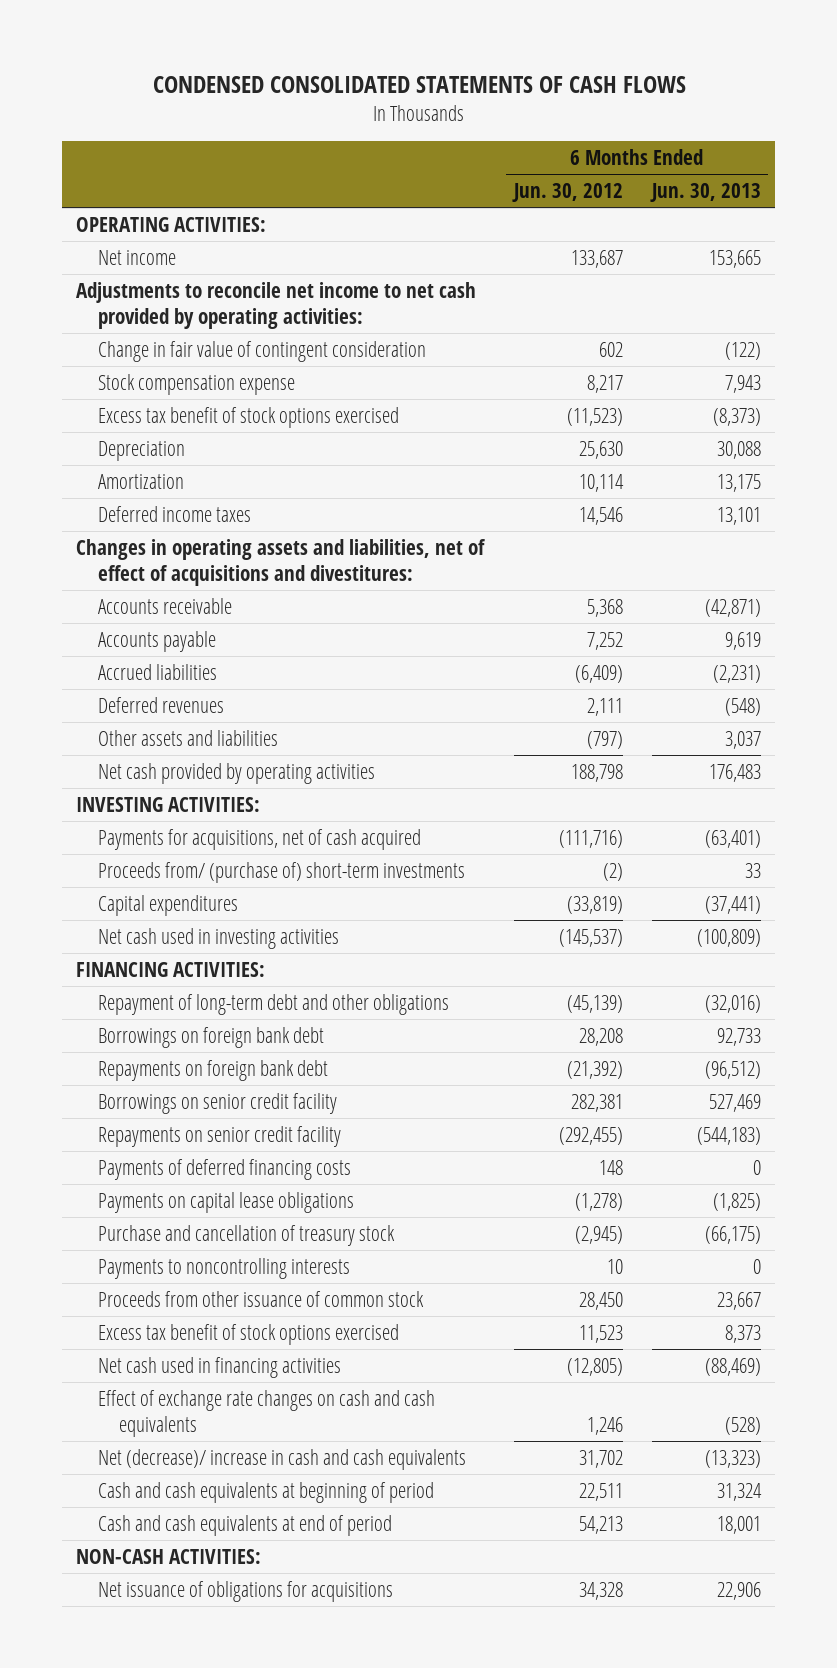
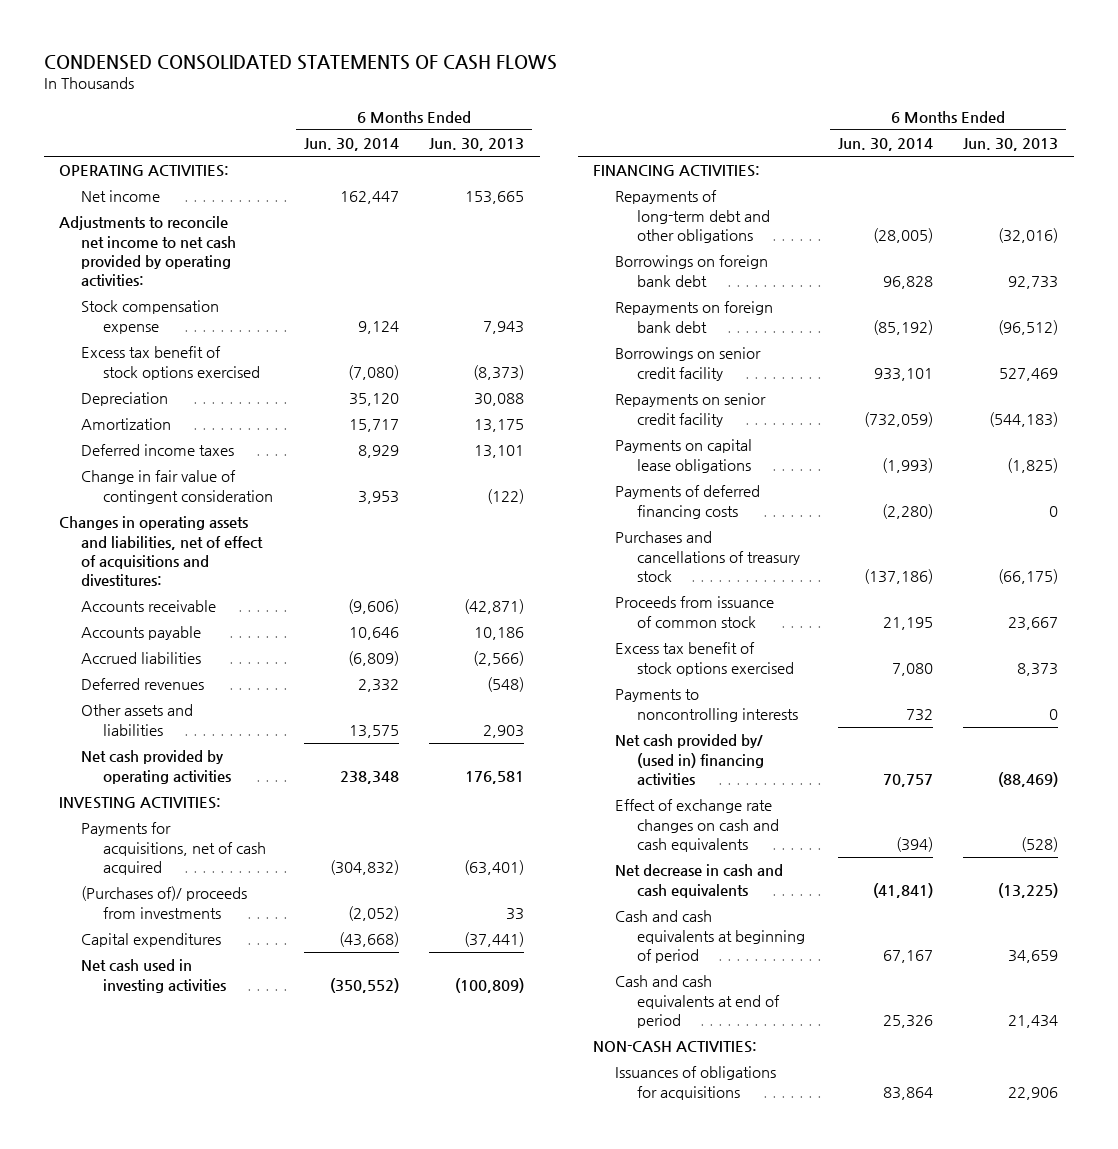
- | 6 Months Ended Jun. 30, 2012 | 6 Months Ended Jun. 30, 2013
+ | 6 Months Ended Jun. 30, 2014 | 6 Months Ended Jun. 30, 2013
moved down: Change in fair value of contingent consideration | 3,953 | (122)
- Accounts payable | 7,252 | 9,619
- Accrued liabilities | (6,409) | (2,231)
+ Accounts payable | 10,646 | 10,186
+ Accrued liabilities | (6,809) | (2,566)
- Other assets and liabilities | (797) | 3,037
- Net cash provided by operating activities | 188,798 | 176,483
+ Other assets and liabilities | 13,575 | 2,903
+ Net cash provided by operating activities | 238,348 | 176,581
- Proceeds from/ (purchase of) short-term investments | (2) | 33
+ (Purchases of)/ proceeds from investments | (2,052) | 33
- Repayment of long-term debt and other obligations | (45,139) | (32,016)
+ Repayments of long-term debt and other obligations | (28,005) | (32,016)
- Purchase and cancellation of treasury stock | (2,945) | (66,175)
- Proceeds from other issuance of common stock | 28,450 | 23,667
moved down: Payments of deferred financing costs | (2,280) | 0
+ Purchases and cancellations of treasury stock | (137,186) | (66,175)
+ Proceeds from issuance of common stock | 21,195 | 23,667
- Net cash used in financing activities | (12,805) | (88,469)
moved down: Payments to noncontrolling interests | 732 | 0
+ Net cash provided by/ (used in) financing activities | 70,757 | (88,469)
- Net (decrease)/ increase in cash and cash equivalents | 31,702 | (13,323)
- Cash and cash equivalents at beginning of period | 22,511 | 31,324
- Cash and cash equivalents at end of period | 54,213 | 18,001
+ Net decrease in cash and cash equivalents | (41,841) | (13,225)
+ Cash and cash equivalents at beginning of period | 67,167 | 34,659
+ Cash and cash equivalents at end of period | 25,326 | 21,434
- Net issuance of obligations for acquisitions | 34,328 | 22,906
+ Issuances of obligations for acquisitions | 83,864 | 22,906

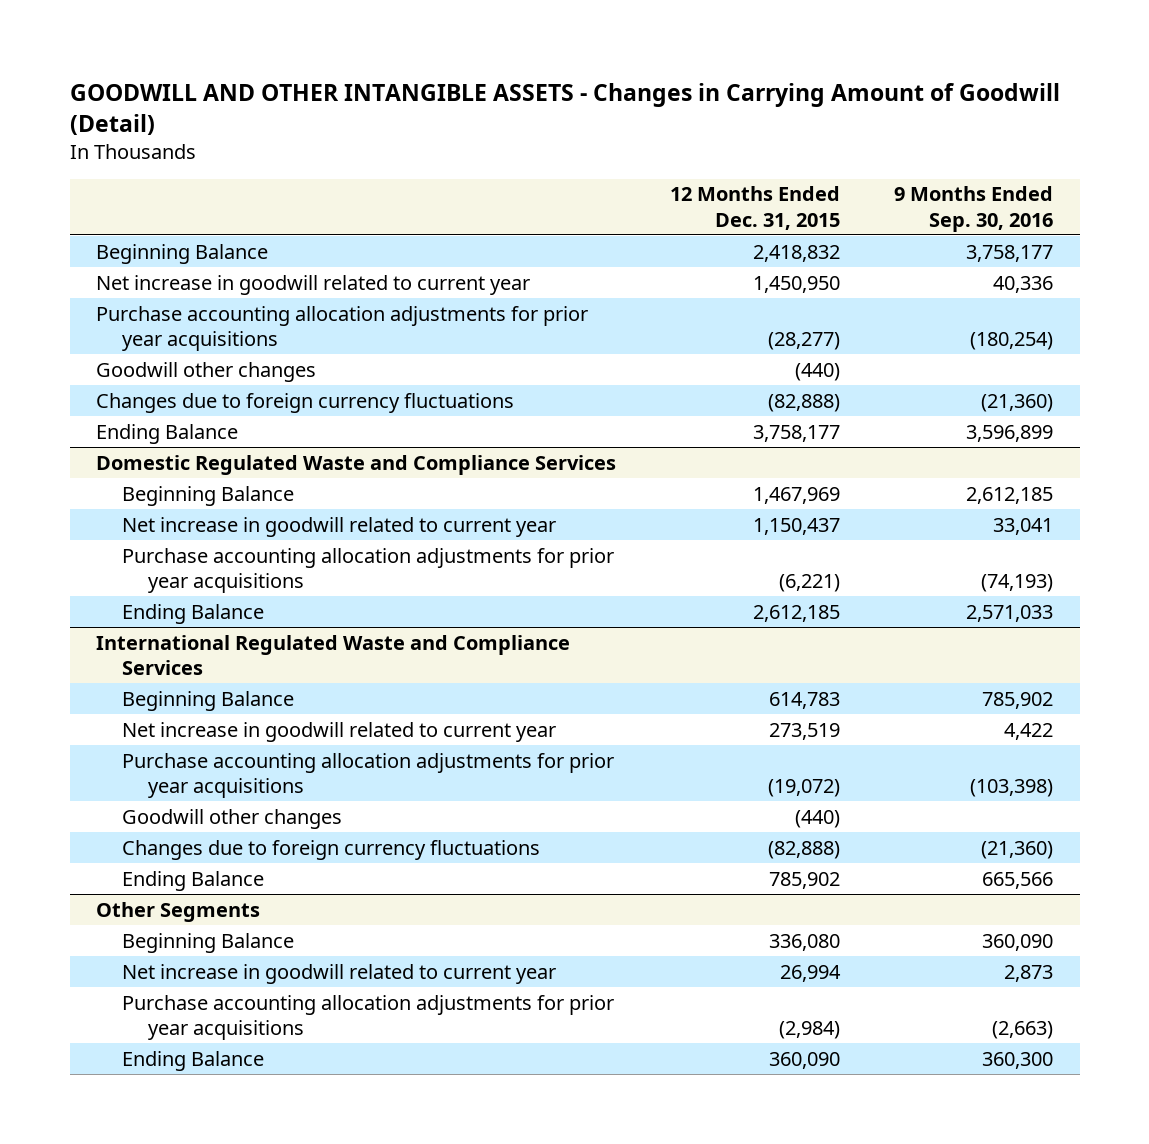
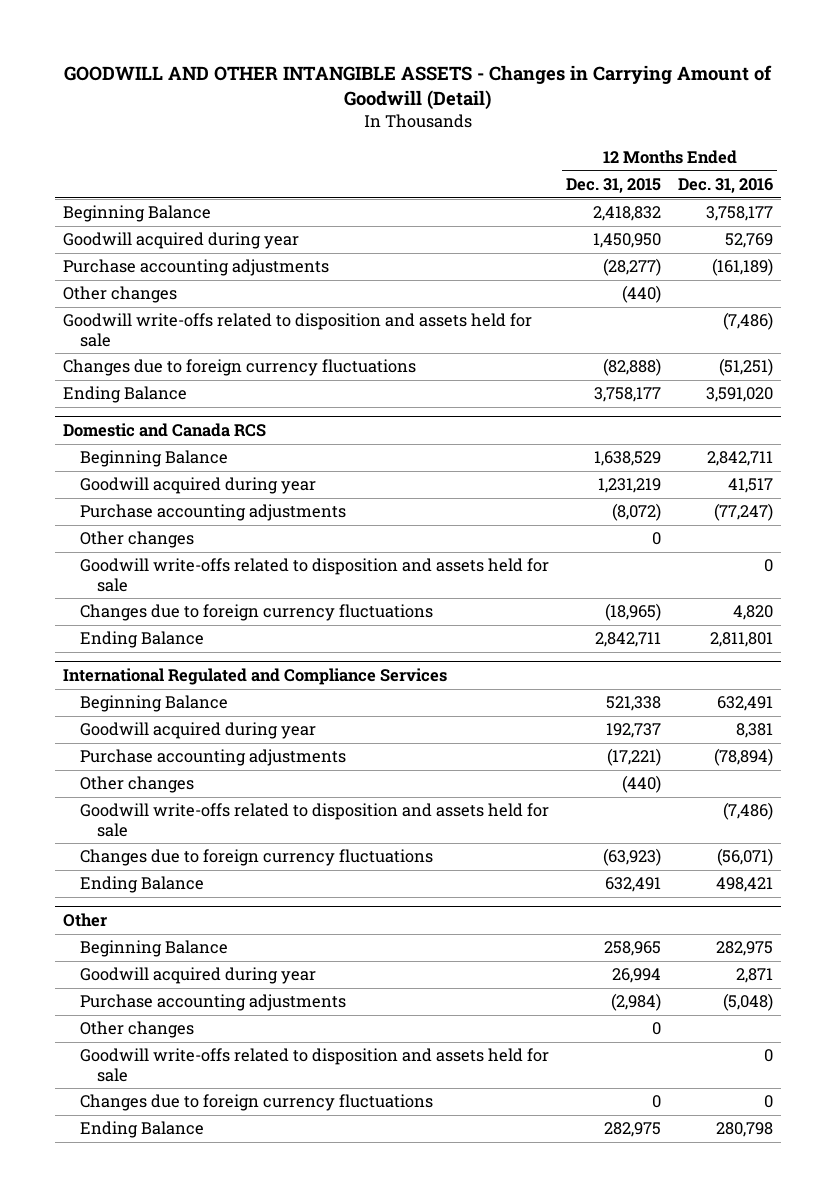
- | 12 Months Ended Dec. 31, 2015 | 9 Months Ended Sep. 30, 2016
+ | 12 Months Ended Dec. 31, 2015 | 12 Months Ended Dec. 31, 2016
- Net increase in goodwill related to current year | 1,450,950 | 40,336
- Purchase accounting allocation adjustments for prior year acquisitions | (28,277) | (180,254)
- Goodwill other changes | (440) |
+ Goodwill acquired during year | 1,450,950 | 52,769
+ Purchase accounting adjustments | (28,277) | (161,189)
+ Other changes | (440) |
+ Goodwill write-offs related to disposition and assets held for sale | | (7,486)
- Domestic Regulated Waste and Compliance Services
- Beginning Balance | 1,467,969 | 2,612,185
- Net increase in goodwill related to current year | 1,150,437 | 33,041
- Purchase accounting allocation adjustments for prior year acquisitions | (6,221) | (74,193)
- Ending Balance | 2,612,185 | 2,571,033
- International Regulated Waste and Compliance Services
- Beginning Balance | 614,783 | 785,902
- Net increase in goodwill related to current year | 273,519 | 4,422
- Purchase accounting allocation adjustments for prior year acquisitions | (19,072) | (103,398)
- Goodwill other changes | (440) |
- Changes due to foreign currency fluctuations | (82,888) | (21,360)
- Ending Balance | 785,902 | 665,566
- Other Segments
- Beginning Balance | 336,080 | 360,090
- Net increase in goodwill related to current year | 26,994 | 2,873
- Purchase accounting allocation adjustments for prior year acquisitions | (2,984) | (2,663)
- Ending Balance | 360,090 | 360,300
+ Domestic and Canada RCS
+ Beginning Balance | 1,638,529 | 2,842,711
+ Goodwill acquired during year | 1,231,219 | 41,517
+ Purchase accounting adjustments | (8,072) | (77,247)
+ Other changes | 0 |
+ Goodwill write-offs related to disposition and assets held for sale | | 0
+ Changes due to foreign currency fluctuations | (18,965) | 4,820
+ Ending Balance | 2,842,711 | 2,811,801
+ International Regulated and Compliance Services
+ Beginning Balance | 521,338 | 632,491
+ Goodwill acquired during year | 192,737 | 8,381
+ Purchase accounting adjustments | (17,221) | (78,894)
+ Other changes | (440) |
+ Goodwill write-offs related to disposition and assets held for sale | | (7,486)
+ Changes due to foreign currency fluctuations | (63,923) | (56,071)
+ Ending Balance | 632,491 | 498,421
+ Other
+ Beginning Balance | 258,965 | 282,975
+ Goodwill acquired during year | 26,994 | 2,871
+ Purchase accounting adjustments | (2,984) | (5,048)
+ Other changes | 0 |
+ Goodwill write-offs related to disposition and assets held for sale | | 0
+ Changes due to foreign currency fluctuations | 0 | 0
+ Ending Balance | 282,975 | 280,798

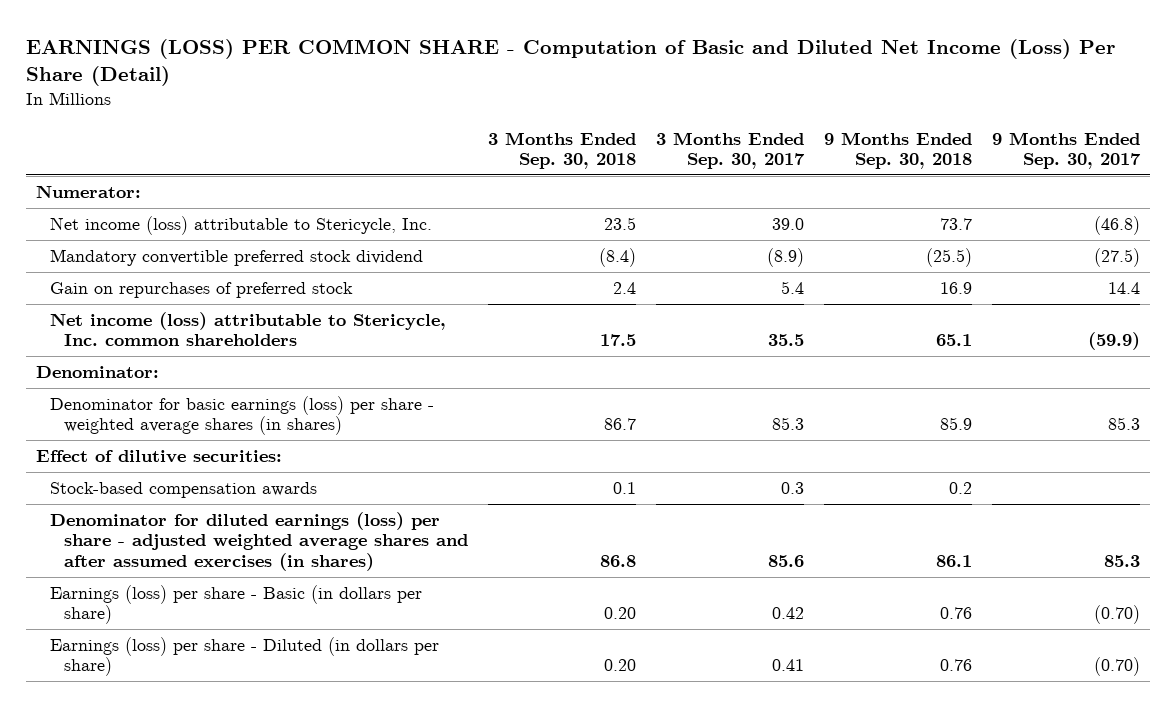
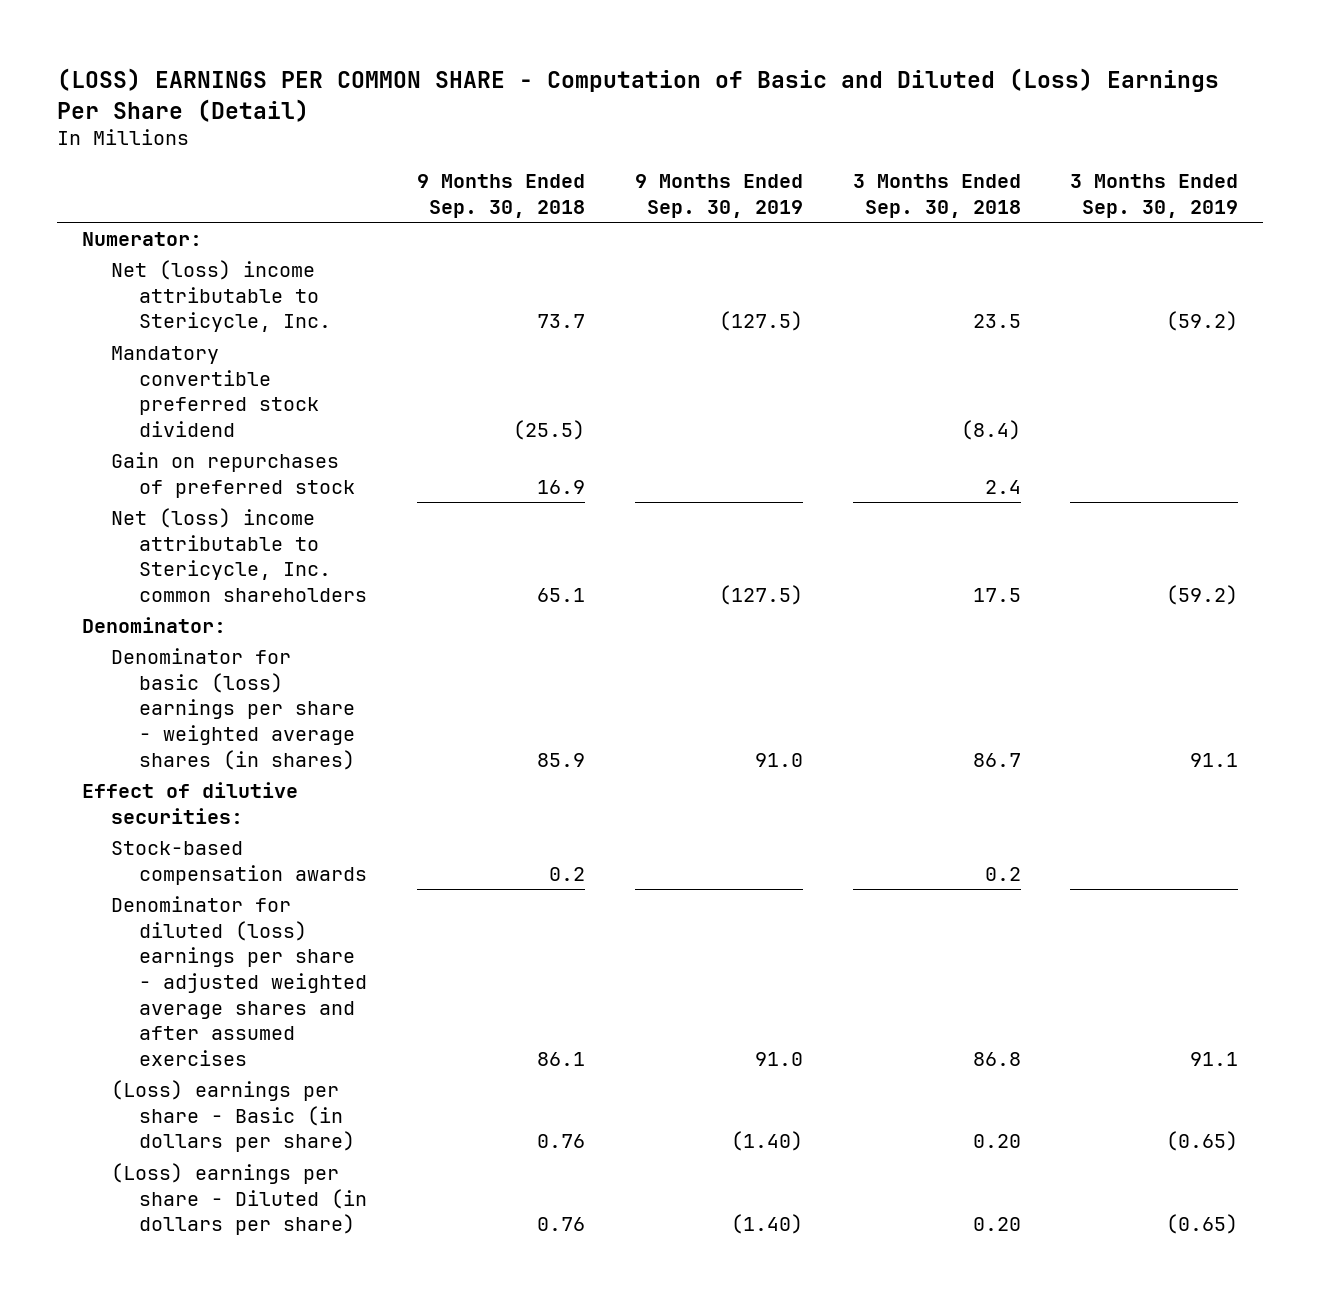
- EARNINGS (LOSS) PER COMMON SHARE - Computation of Basic and Diluted Net Income (Loss) Per Share (Detail)
+ (LOSS) EARNINGS PER COMMON SHARE - Computation of Basic and Diluted (Loss) Earnings Per Share (Detail)
- | 3 Months Ended Sep. 30, 2018 | 3 Months Ended Sep. 30, 2017 | 9 Months Ended Sep. 30, 2018 | 9 Months Ended Sep. 30, 2017
+ | 9 Months Ended Sep. 30, 2018 | 9 Months Ended Sep. 30, 2019 | 3 Months Ended Sep. 30, 2018 | 3 Months Ended Sep. 30, 2019
- Net income (loss) attributable to Stericycle, Inc. | 23.5 | 39.0 | 73.7 | (46.8)
+ Net (loss) income attributable to Stericycle, Inc. | 73.7 | (127.5) | 23.5 | (59.2)
- Net income (loss) attributable to Stericycle, Inc. common shareholders | 17.5 | 35.5 | 65.1 | (59.9)
+ Net (loss) income attributable to Stericycle, Inc. common shareholders | 65.1 | (127.5) | 17.5 | (59.2)
- Denominator for basic earnings (loss) per share - weighted average shares (in shares) | 86.7 | 85.3 | 85.9 | 85.3
+ Denominator for basic (loss) earnings per share - weighted average shares (in shares) | 85.9 | 91.0 | 86.7 | 91.1
- Stock-based compensation awards | 0.1 | 0.3 | 0.2 |
- Denominator for diluted earnings (loss) per share - adjusted weighted average shares and after assumed exercises (in shares) | 86.8 | 85.6 | 86.1 | 85.3
- Earnings (loss) per share - Basic (in dollars per share) | 0.20 | 0.42 | 0.76 | (0.70)
- Earnings (loss) per share - Diluted (in dollars per share) | 0.20 | 0.41 | 0.76 | (0.70)
+ Stock-based compensation awards | 0.2 | | 0.2 |
+ Denominator for diluted (loss) earnings per share - adjusted weighted average shares and after assumed exercises | 86.1 | 91.0 | 86.8 | 91.1
+ (Loss) earnings per share - Basic (in dollars per share) | 0.76 | (1.40) | 0.20 | (0.65)
+ (Loss) earnings per share - Diluted (in dollars per share) | 0.76 | (1.40) | 0.20 | (0.65)

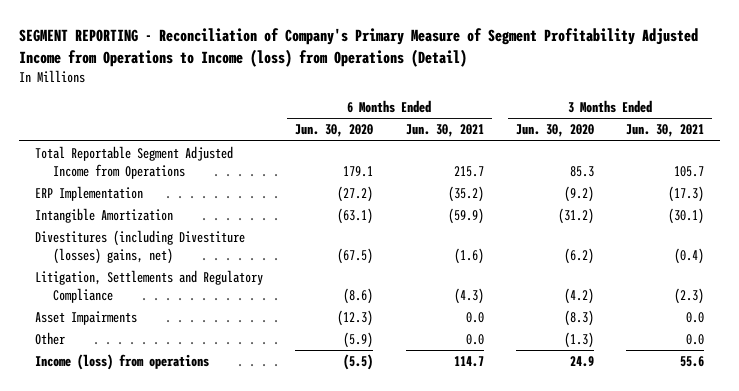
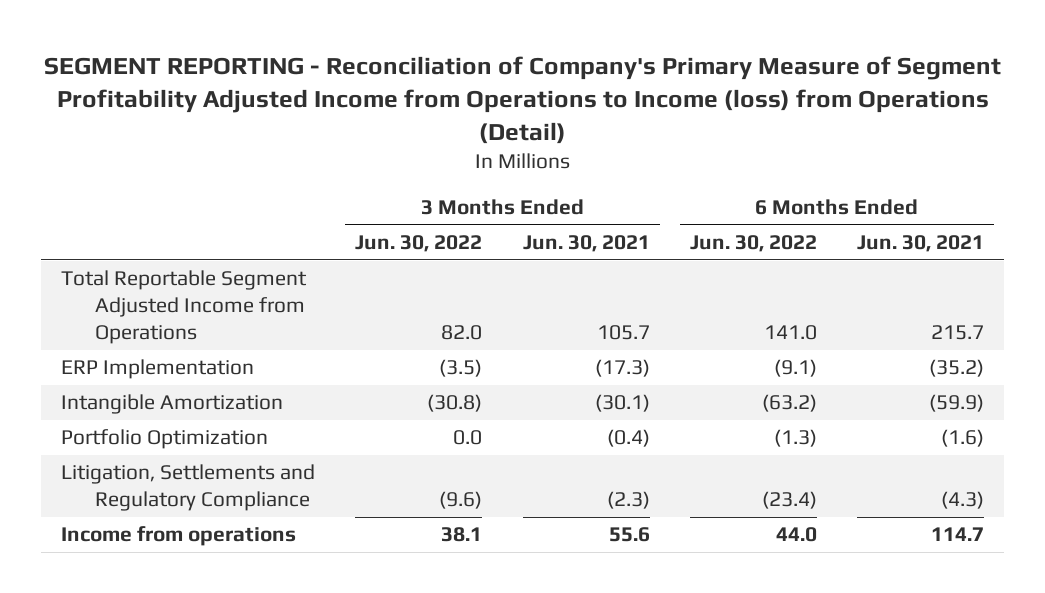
- | 6 Months Ended Jun. 30, 2020 | 6 Months Ended Jun. 30, 2021 | 3 Months Ended Jun. 30, 2020 | 3 Months Ended Jun. 30, 2021
+ | 3 Months Ended Jun. 30, 2022 | 3 Months Ended Jun. 30, 2021 | 6 Months Ended Jun. 30, 2022 | 6 Months Ended Jun. 30, 2021
- Divestitures (including Divestiture (losses) gains, net) | (67.5) | (1.6) | (6.2) | (0.4)
+ Portfolio Optimization | 0.0 | (0.4) | (1.3) | (1.6)
- Asset Impairments | (12.3) | 0.0 | (8.3) | 0.0
- Other | (5.9) | 0.0 | (1.3) | 0.0
- Income (loss) from operations | (5.5) | 114.7 | 24.9 | 55.6
+ Income from operations | 38.1 | 55.6 | 44.0 | 114.7

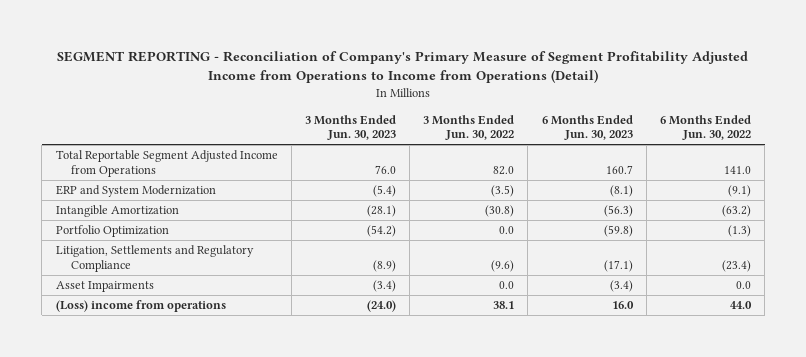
- SEGMENT REPORTING - Reconciliation of Company's Primary Measure of Segment Profitability Adjusted Income from Operations to Income (loss) from Operations (Detail)
+ SEGMENT REPORTING - Reconciliation of Company's Primary Measure of Segment Profitability Adjusted Income from Operations to Income from Operations (Detail)
- | 3 Months Ended Jun. 30, 2022 | 3 Months Ended Jun. 30, 2021 | 6 Months Ended Jun. 30, 2022 | 6 Months Ended Jun. 30, 2021
+ | 3 Months Ended Jun. 30, 2023 | 3 Months Ended Jun. 30, 2022 | 6 Months Ended Jun. 30, 2023 | 6 Months Ended Jun. 30, 2022
- ERP Implementation | (3.5) | (17.3) | (9.1) | (35.2)
+ ERP and System Modernization | (5.4) | (3.5) | (8.1) | (9.1)
- Income from operations | 38.1 | 55.6 | 44.0 | 114.7
+ Asset Impairments | (3.4) | 0.0 | (3.4) | 0.0
+ (Loss) income from operations | (24.0) | 38.1 | 16.0 | 44.0

